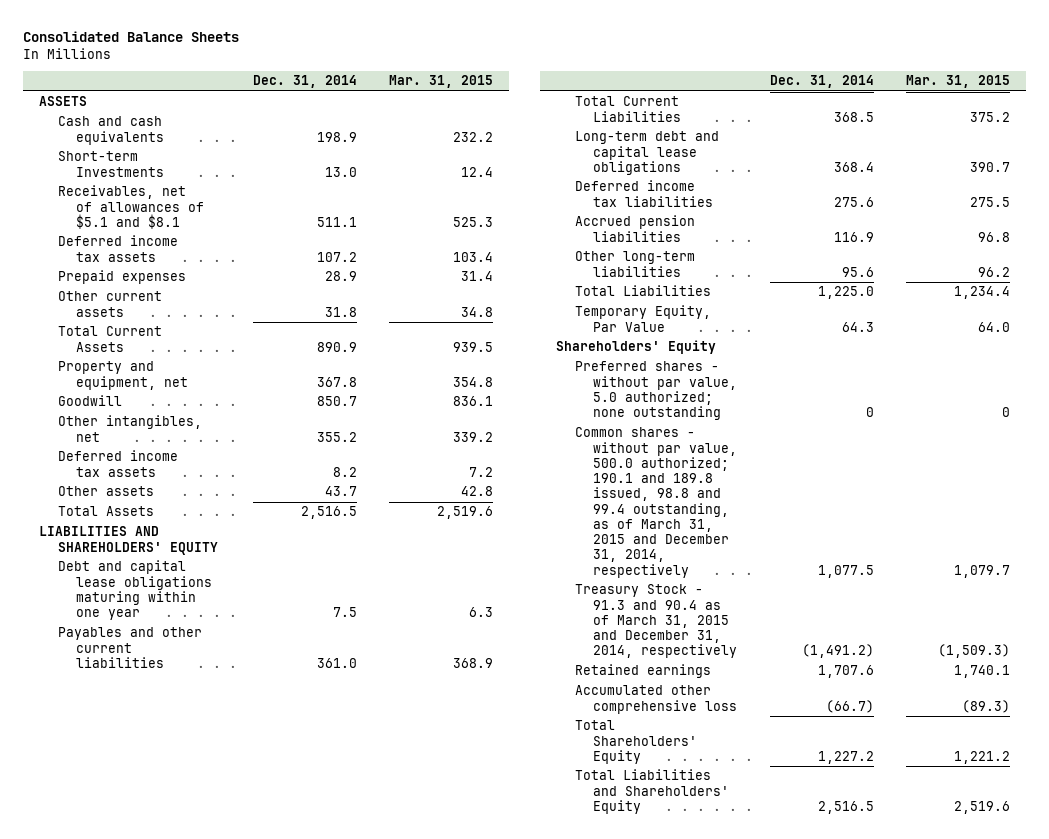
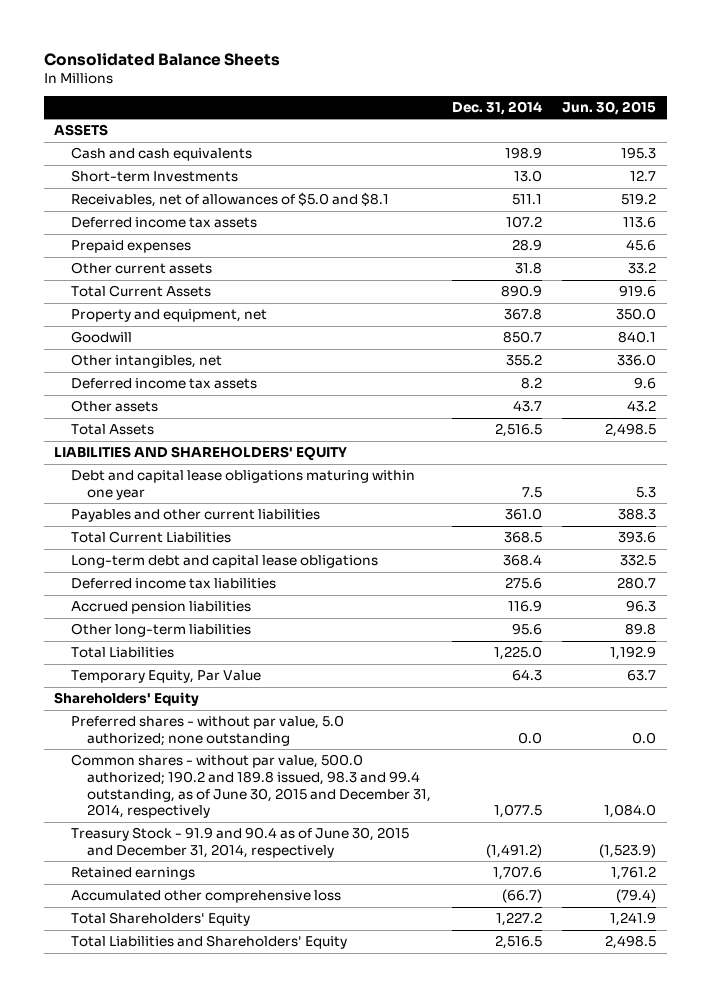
- | Dec. 31, 2014 | Mar. 31, 2015
+ | Dec. 31, 2014 | Jun. 30, 2015
- Receivables, net of allowances of $5.1 and $8.1 | 511.1 | 525.3
+ Receivables, net of allowances of $5.0 and $8.1 | 511.1 | 519.2
- Preferred shares - without par value, 5.0 authorized; none outstanding | 0 | 0
- Common shares - without par value, 500.0 authorized; 190.1 and 189.8 issued, 98.8 and 99.4 outstanding, as of March 31, 2015 and December 31, 2014, respectively | 1,077.5 | 1,079.7
- Treasury Stock - 91.3 and 90.4 as of March 31, 2015 and December 31, 2014, respectively | (1,491.2) | (1,509.3)
+ Preferred shares - without par value, 5.0 authorized; none outstanding | 0.0 | 0.0
+ Common shares - without par value, 500.0 authorized; 190.2 and 189.8 issued, 98.3 and 99.4 outstanding, as of June 30, 2015 and December 31, 2014, respectively | 1,077.5 | 1,084.0
+ Treasury Stock - 91.9 and 90.4 as of June 30, 2015 and December 31, 2014, respectively | (1,491.2) | (1,523.9)

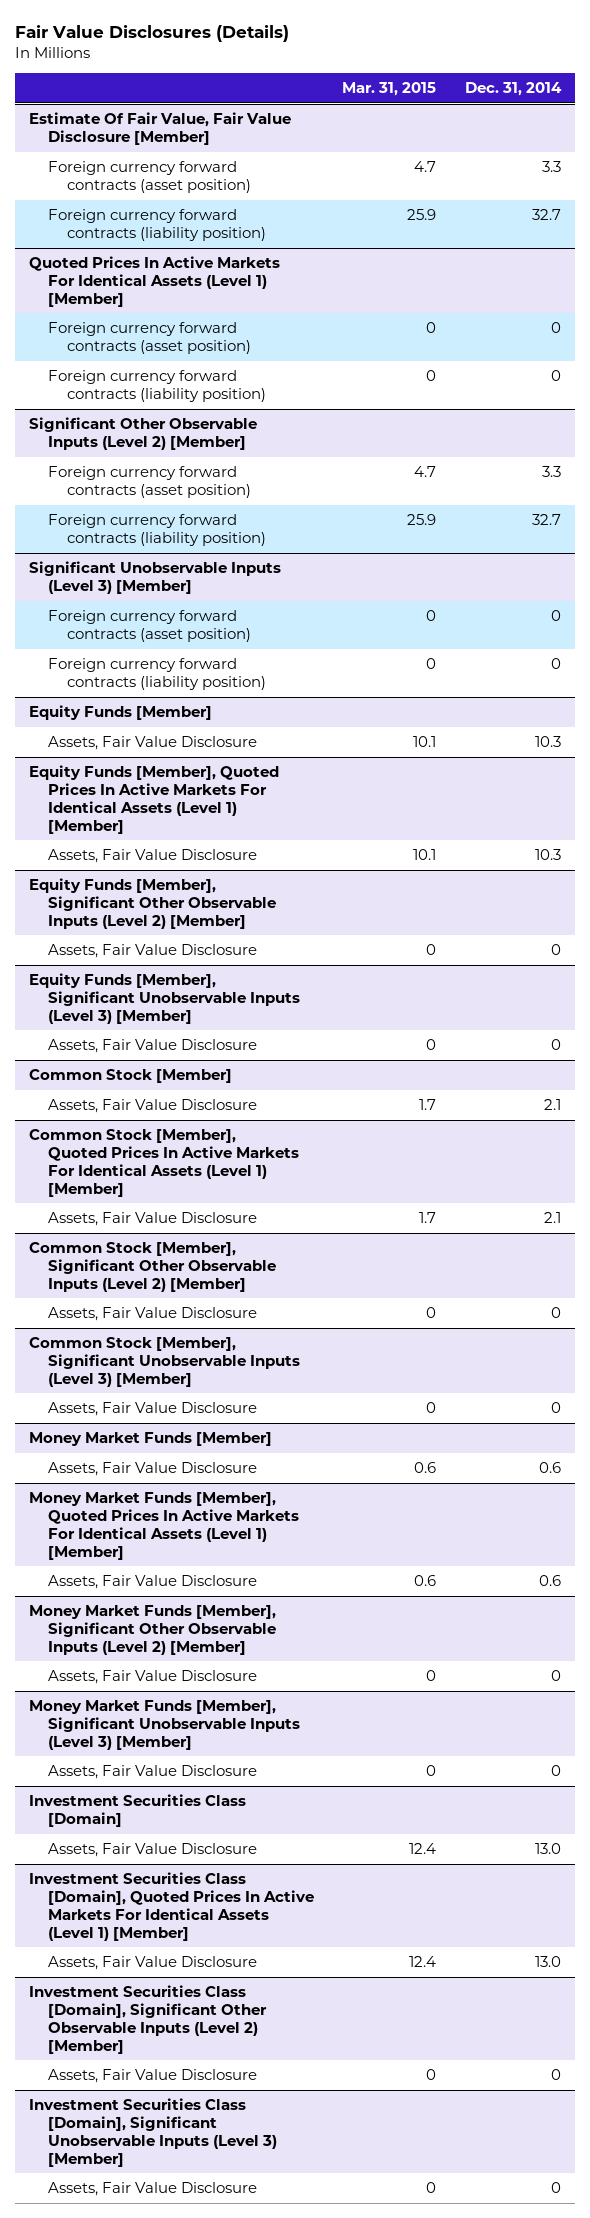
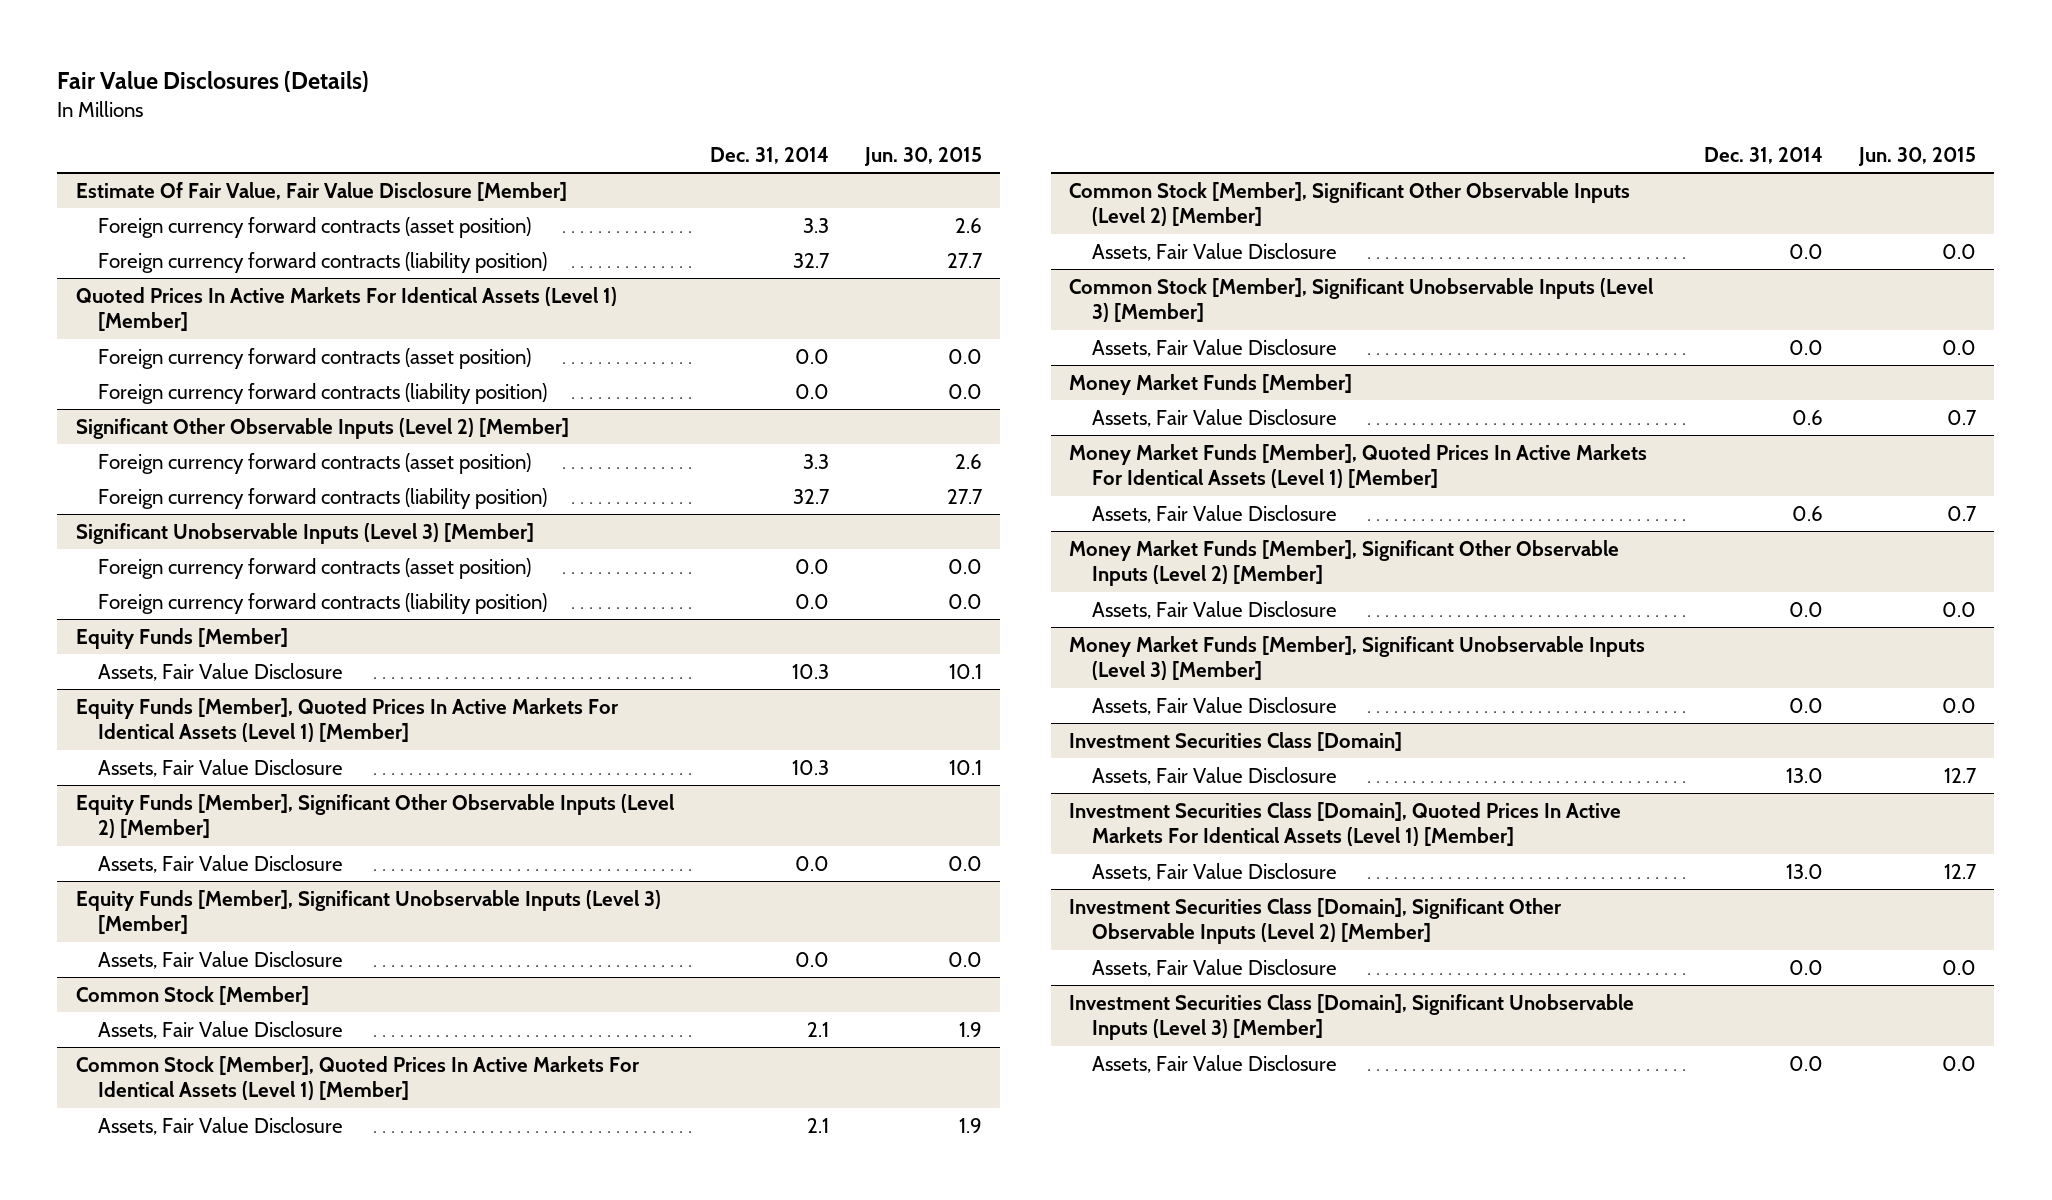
- | Mar. 31, 2015 | Dec. 31, 2014
+ | Dec. 31, 2014 | Jun. 30, 2015
@ Quoted Prices In Active Markets For Identical Assets (Level 1) [Member]
- Foreign currency forward contracts (asset position) | 0 | 0
- Foreign currency forward contracts (liability position) | 0 | 0
+ Foreign currency forward contracts (asset position) | 0.0 | 0.0
+ Foreign currency forward contracts (liability position) | 0.0 | 0.0
@ Significant Unobservable Inputs (Level 3) [Member]
- Foreign currency forward contracts (asset position) | 0 | 0
- Foreign currency forward contracts (liability position) | 0 | 0
+ Foreign currency forward contracts (asset position) | 0.0 | 0.0
+ Foreign currency forward contracts (liability position) | 0.0 | 0.0
@ Equity Funds [Member], Significant Other Observable Inputs (Level 2) [Member]
- Assets, Fair Value Disclosure | 0 | 0
+ Assets, Fair Value Disclosure | 0.0 | 0.0
@ Equity Funds [Member], Significant Unobservable Inputs (Level 3) [Member]
- Assets, Fair Value Disclosure | 0 | 0
+ Assets, Fair Value Disclosure | 0.0 | 0.0
@ Common Stock [Member], Significant Other Observable Inputs (Level 2) [Member]
- Assets, Fair Value Disclosure | 0 | 0
+ Assets, Fair Value Disclosure | 0.0 | 0.0
@ Common Stock [Member], Significant Unobservable Inputs (Level 3) [Member]
- Assets, Fair Value Disclosure | 0 | 0
+ Assets, Fair Value Disclosure | 0.0 | 0.0
@ Money Market Funds [Member], Significant Other Observable Inputs (Level 2) [Member]
- Assets, Fair Value Disclosure | 0 | 0
+ Assets, Fair Value Disclosure | 0.0 | 0.0
@ Money Market Funds [Member], Significant Unobservable Inputs (Level 3) [Member]
- Assets, Fair Value Disclosure | 0 | 0
+ Assets, Fair Value Disclosure | 0.0 | 0.0
@ Investment Securities Class [Domain], Significant Other Observable Inputs (Level 2) [Member]
- Assets, Fair Value Disclosure | 0 | 0
+ Assets, Fair Value Disclosure | 0.0 | 0.0
@ Investment Securities Class [Domain], Significant Unobservable Inputs (Level 3) [Member]
- Assets, Fair Value Disclosure | 0 | 0
+ Assets, Fair Value Disclosure | 0.0 | 0.0

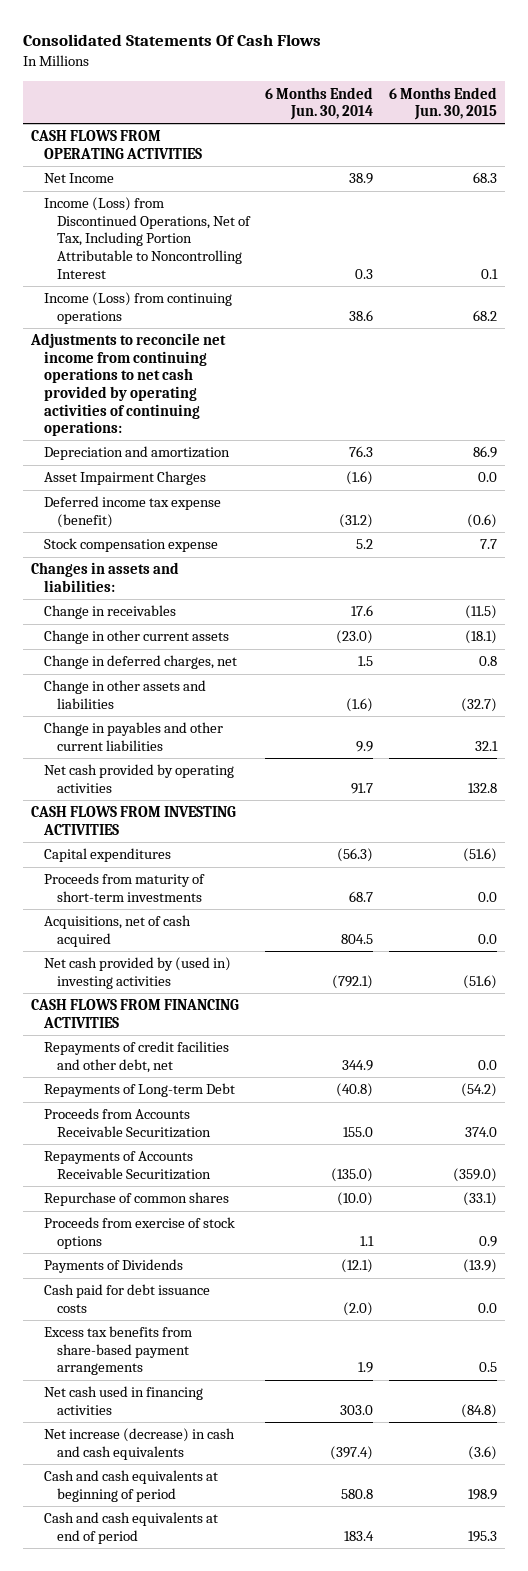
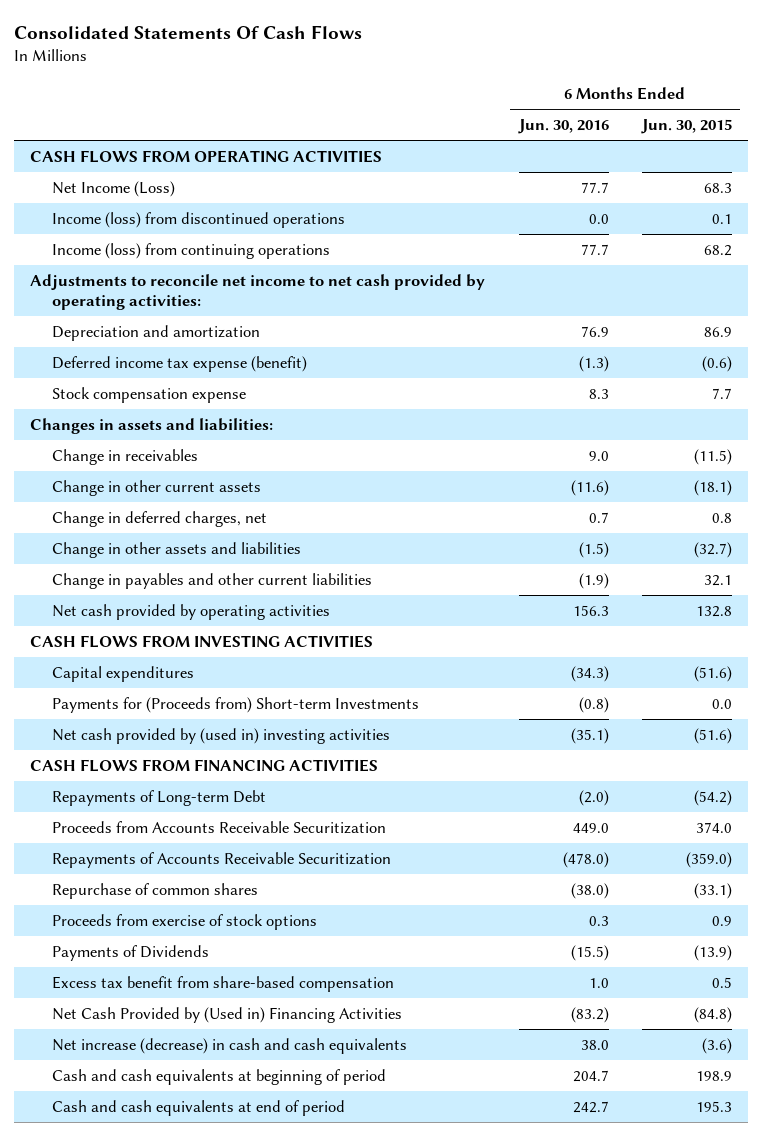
- | 6 Months Ended Jun. 30, 2014 | 6 Months Ended Jun. 30, 2015
+ | 6 Months Ended Jun. 30, 2016 | 6 Months Ended Jun. 30, 2015
- Net Income | 38.9 | 68.3
- Income (Loss) from Discontinued Operations, Net of Tax, Including Portion Attributable to Noncontrolling Interest | 0.3 | 0.1
- Income (Loss) from continuing operations | 38.6 | 68.2
- Adjustments to reconcile net income from continuing operations to net cash provided by operating activities of continuing operations:
+ Net Income (Loss) | 77.7 | 68.3
+ Income (loss) from discontinued operations | 0.0 | 0.1
+ Income (loss) from continuing operations | 77.7 | 68.2
+ Adjustments to reconcile net income to net cash provided by operating activities:
- Asset Impairment Charges | (1.6) | 0.0
- Proceeds from maturity of short-term investments | 68.7 | 0.0
- Acquisitions, net of cash acquired | 804.5 | 0.0
+ Payments for (Proceeds from) Short-term Investments | (0.8) | 0.0
- Repayments of credit facilities and other debt, net | 344.9 | 0.0
- Cash paid for debt issuance costs | (2.0) | 0.0
- Excess tax benefits from share-based payment arrangements | 1.9 | 0.5
- Net cash used in financing activities | 303.0 | (84.8)
+ Excess tax benefit from share-based compensation | 1.0 | 0.5
+ Net Cash Provided by (Used in) Financing Activities | (83.2) | (84.8)

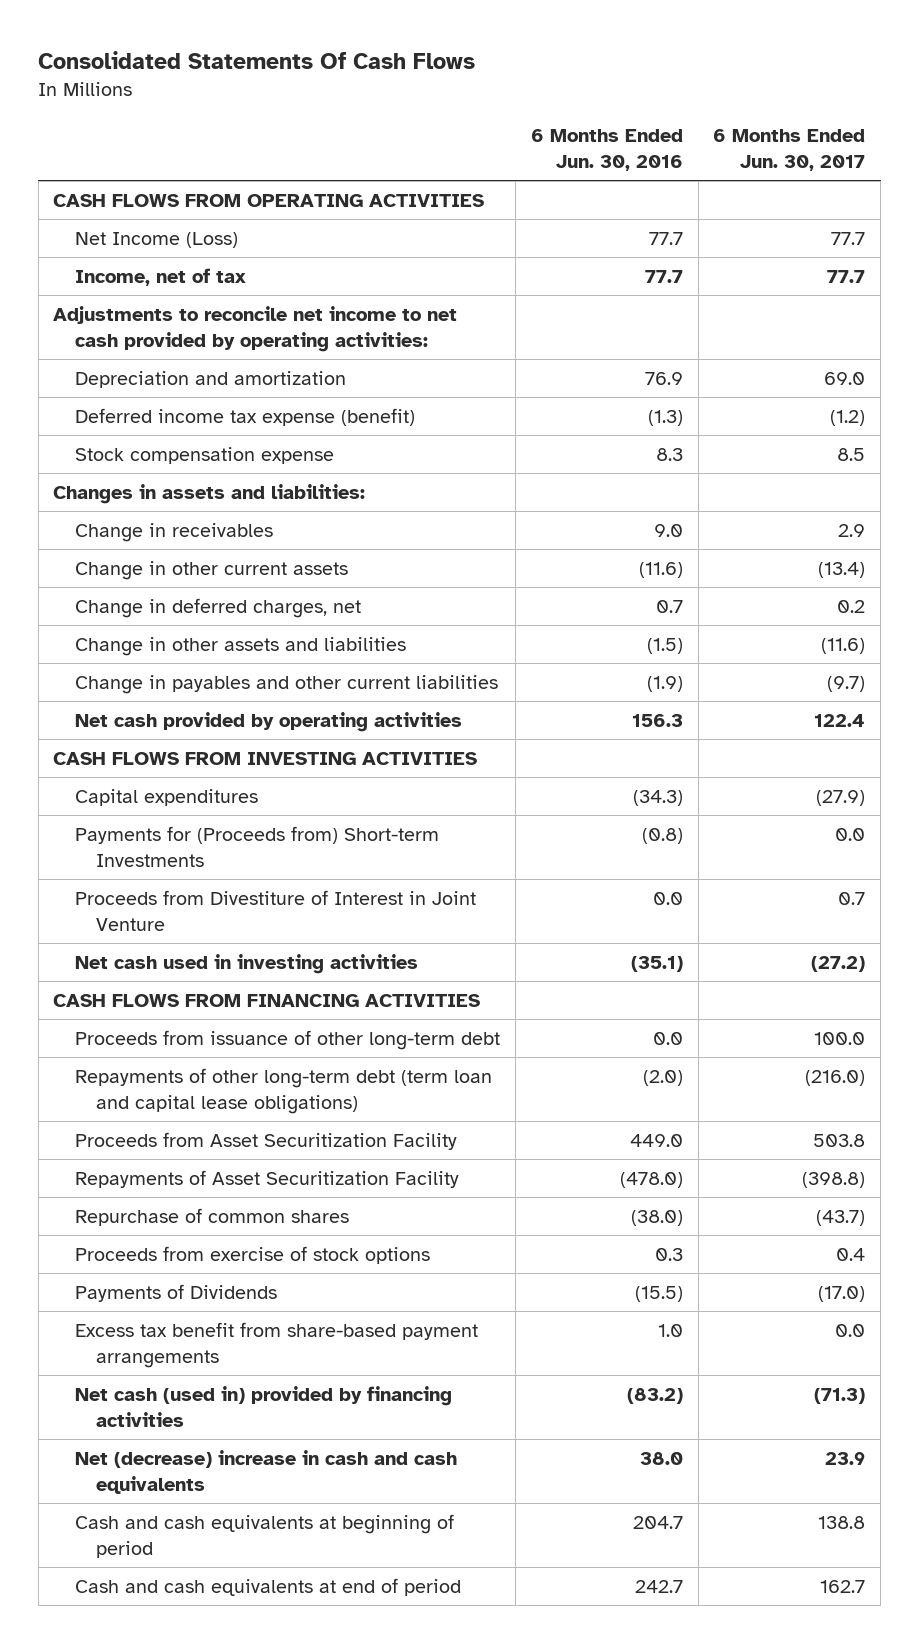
- | 6 Months Ended Jun. 30, 2016 | 6 Months Ended Jun. 30, 2015
+ | 6 Months Ended Jun. 30, 2016 | 6 Months Ended Jun. 30, 2017
- Income (loss) from discontinued operations | 0.0 | 0.1
- Income (loss) from continuing operations | 77.7 | 68.2
+ Income, net of tax | 77.7 | 77.7
- Net cash provided by (used in) investing activities | (35.1) | (51.6)
+ Proceeds from Divestiture of Interest in Joint Venture | 0.0 | 0.7
+ Net cash used in investing activities | (35.1) | (27.2)
- Repayments of Long-term Debt | (2.0) | (54.2)
- Proceeds from Accounts Receivable Securitization | 449.0 | 374.0
- Repayments of Accounts Receivable Securitization | (478.0) | (359.0)
+ Proceeds from issuance of other long-term debt | 0.0 | 100.0
+ Repayments of other long-term debt (term loan and capital lease obligations) | (2.0) | (216.0)
+ Proceeds from Asset Securitization Facility | 449.0 | 503.8
+ Repayments of Asset Securitization Facility | (478.0) | (398.8)
- Excess tax benefit from share-based compensation | 1.0 | 0.5
- Net Cash Provided by (Used in) Financing Activities | (83.2) | (84.8)
- Net increase (decrease) in cash and cash equivalents | 38.0 | (3.6)
+ Excess tax benefit from share-based payment arrangements | 1.0 | 0.0
+ Net cash (used in) provided by financing activities | (83.2) | (71.3)
+ Net (decrease) increase in cash and cash equivalents | 38.0 | 23.9

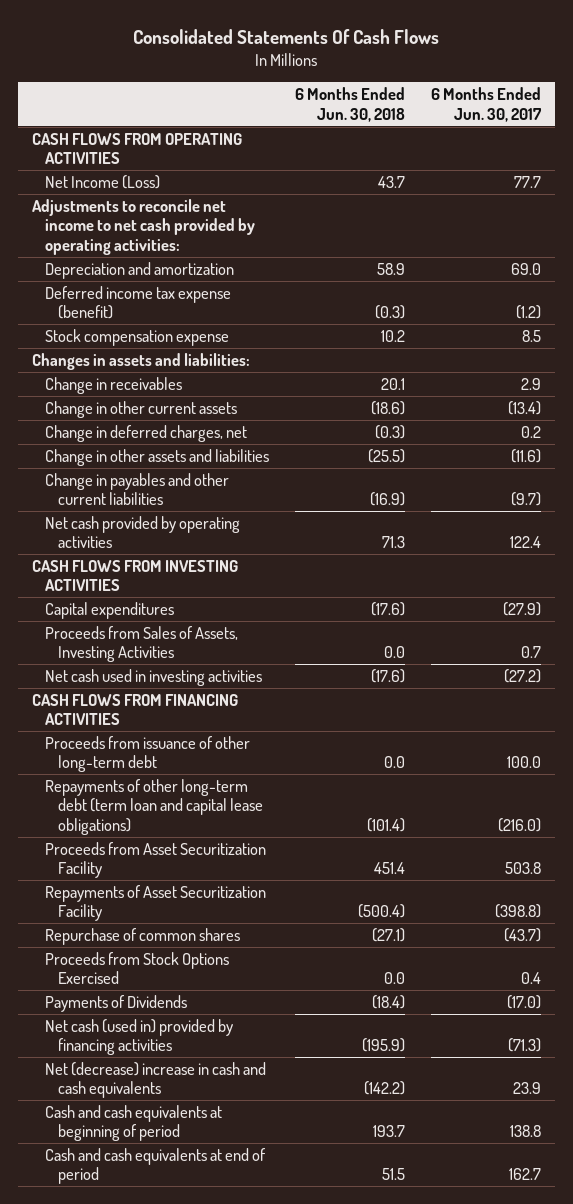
- | 6 Months Ended Jun. 30, 2016 | 6 Months Ended Jun. 30, 2017
+ | 6 Months Ended Jun. 30, 2018 | 6 Months Ended Jun. 30, 2017
- Income, net of tax | 77.7 | 77.7
- Payments for (Proceeds from) Short-term Investments | (0.8) | 0.0
- Proceeds from Divestiture of Interest in Joint Venture | 0.0 | 0.7
+ Proceeds from Sales of Assets, Investing Activities | 0.0 | 0.7
- Proceeds from exercise of stock options | 0.3 | 0.4
+ Proceeds from Stock Options Exercised | 0.0 | 0.4
- Excess tax benefit from share-based payment arrangements | 1.0 | 0.0

